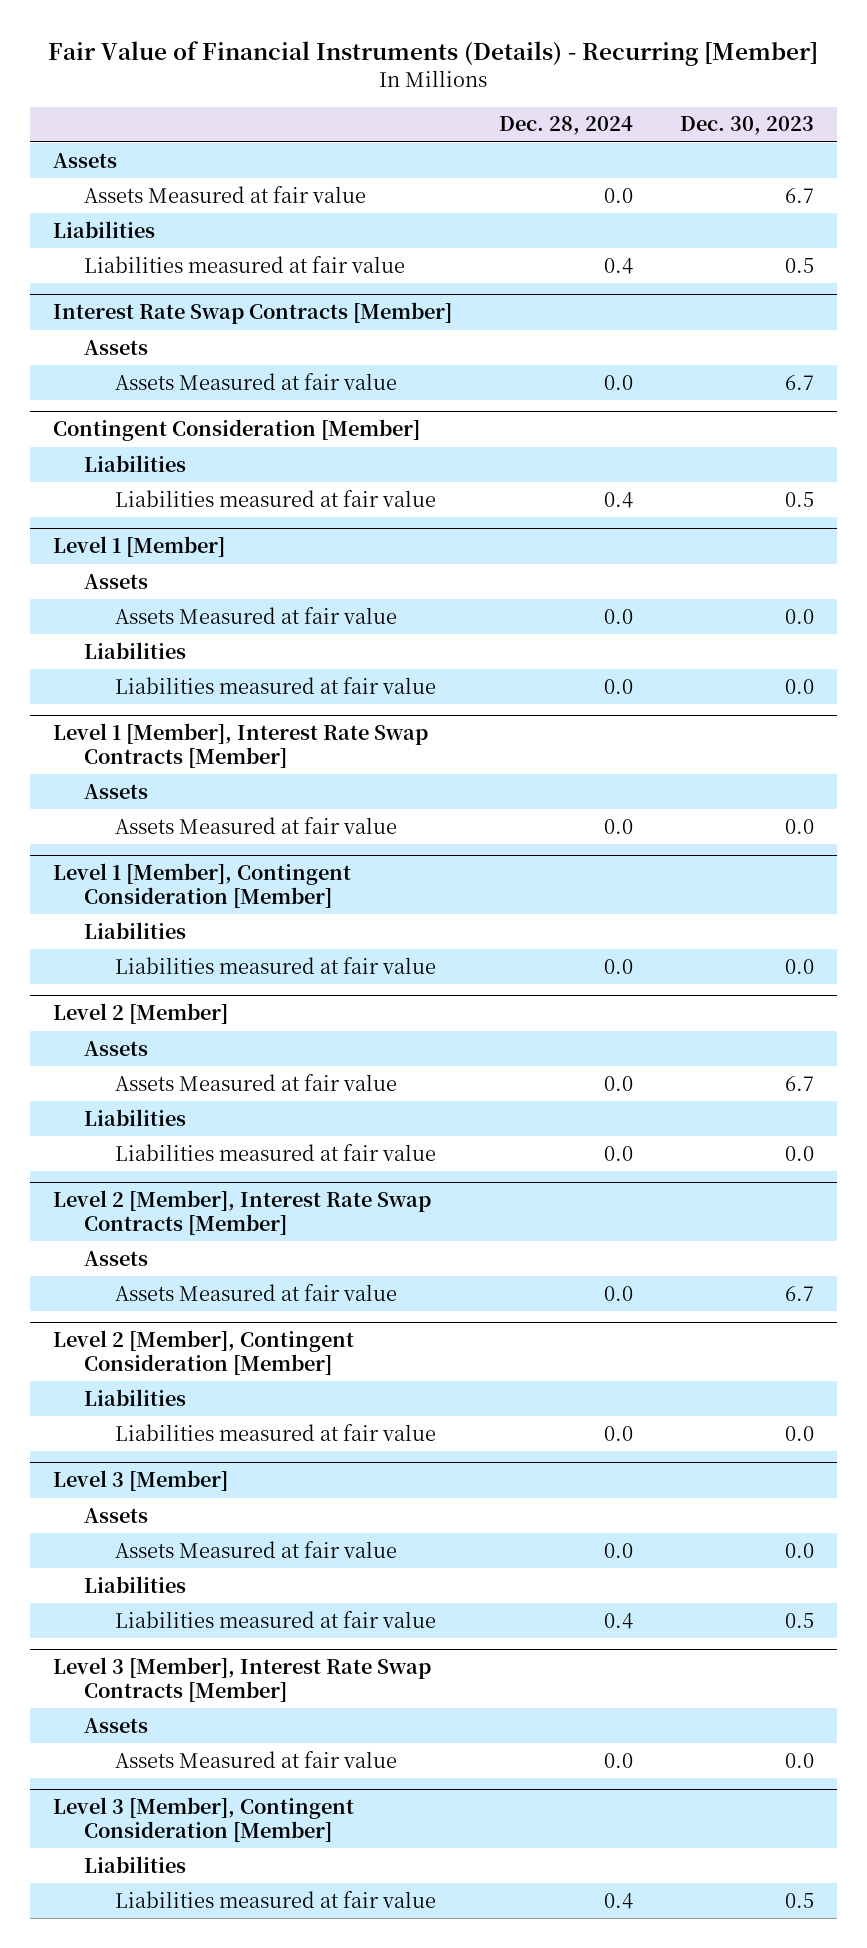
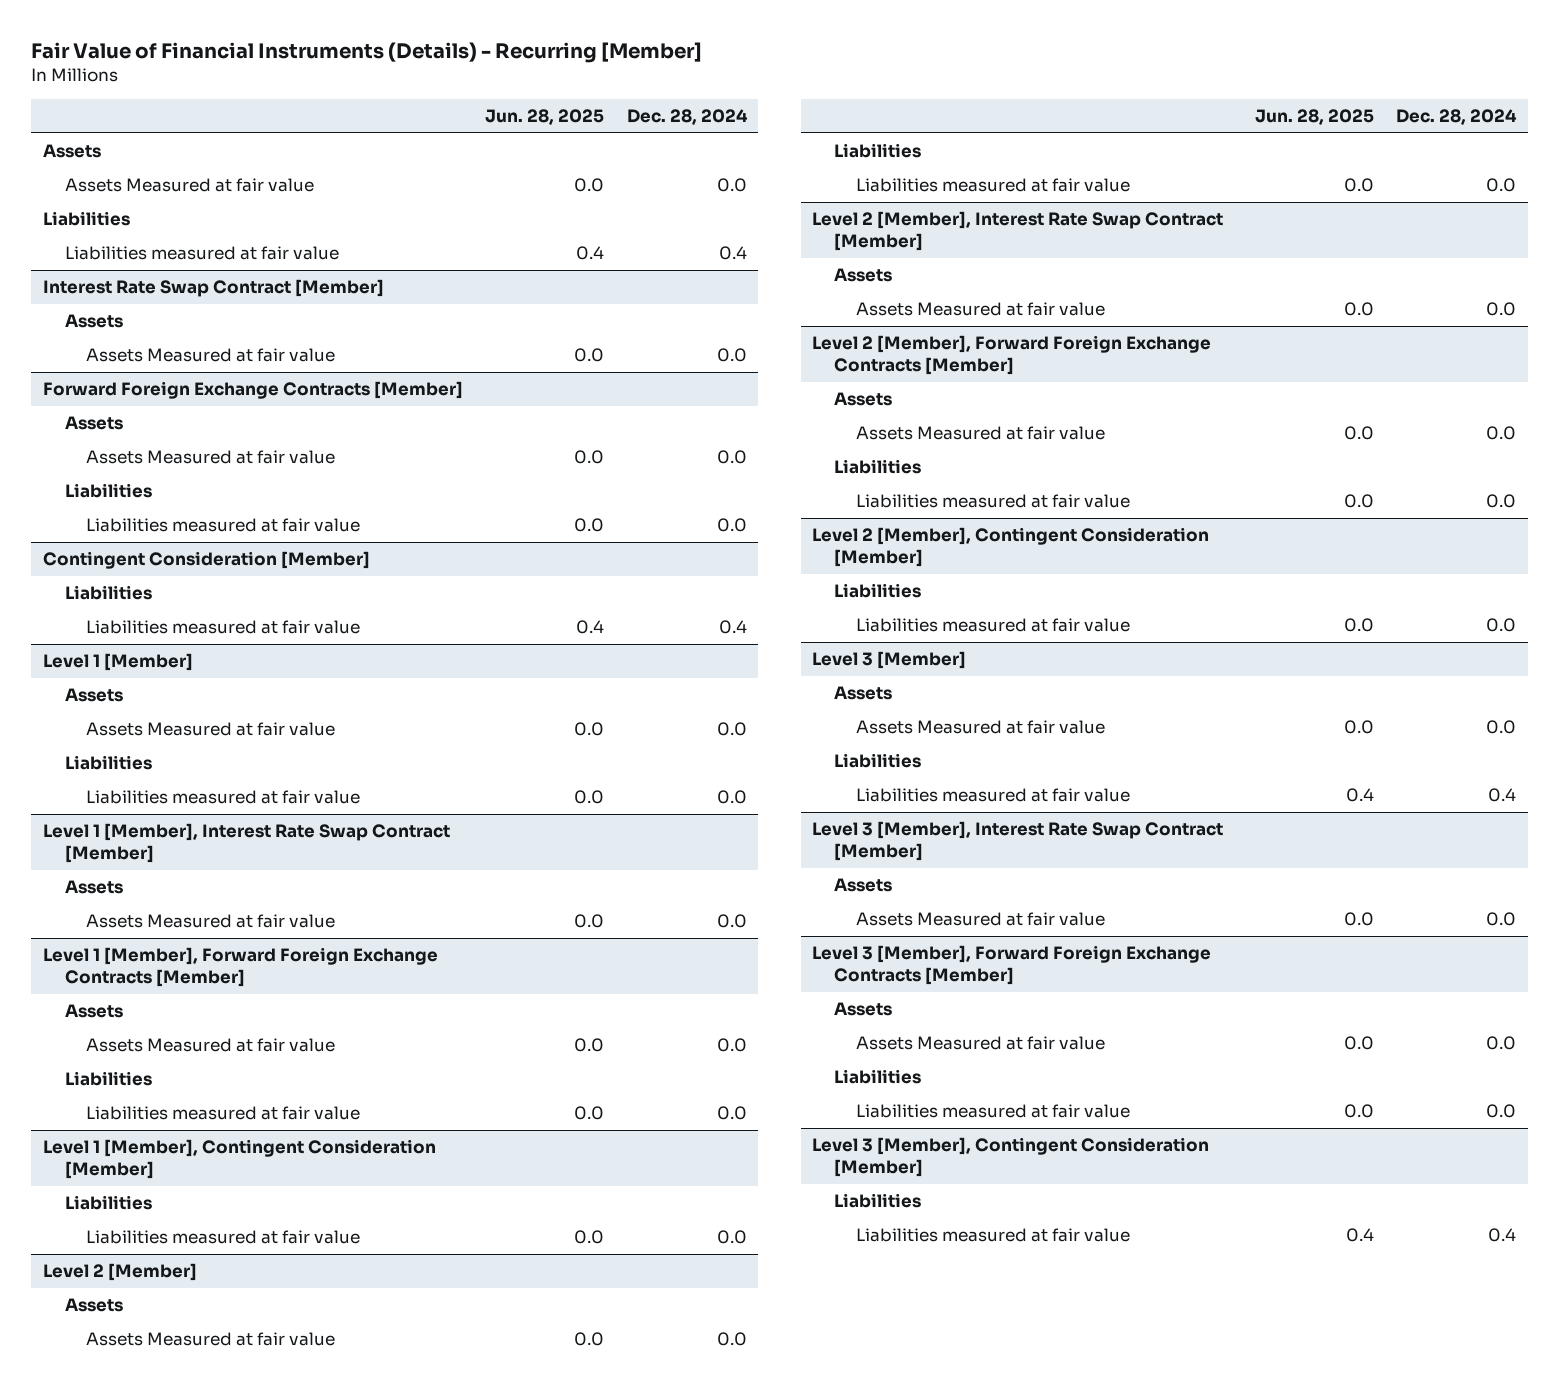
- | Dec. 28, 2024 | Dec. 30, 2023
+ | Jun. 28, 2025 | Dec. 28, 2024
- Interest Rate Swap Contracts [Member]
+ Interest Rate Swap Contract [Member]
+ Forward Foreign Exchange Contracts [Member]
+ Assets
+ Assets Measured at fair value | 0.0 | 0.0
+ Liabilities
+ Liabilities measured at fair value | 0.0 | 0.0
- Level 1 [Member], Interest Rate Swap Contracts [Member]
+ Level 1 [Member], Interest Rate Swap Contract [Member]
+ Level 1 [Member], Forward Foreign Exchange Contracts [Member]
+ Assets
+ Assets Measured at fair value | 0.0 | 0.0
+ Liabilities
+ Liabilities measured at fair value | 0.0 | 0.0
- Level 2 [Member], Interest Rate Swap Contracts [Member]
+ Level 2 [Member], Interest Rate Swap Contract [Member]
+ Level 2 [Member], Forward Foreign Exchange Contracts [Member]
+ Assets
+ Assets Measured at fair value | 0.0 | 0.0
+ Liabilities
+ Liabilities measured at fair value | 0.0 | 0.0
- Level 3 [Member], Interest Rate Swap Contracts [Member]
+ Level 3 [Member], Interest Rate Swap Contract [Member]
+ Level 3 [Member], Forward Foreign Exchange Contracts [Member]
+ Assets
+ Assets Measured at fair value | 0.0 | 0.0
+ Liabilities
+ Liabilities measured at fair value | 0.0 | 0.0

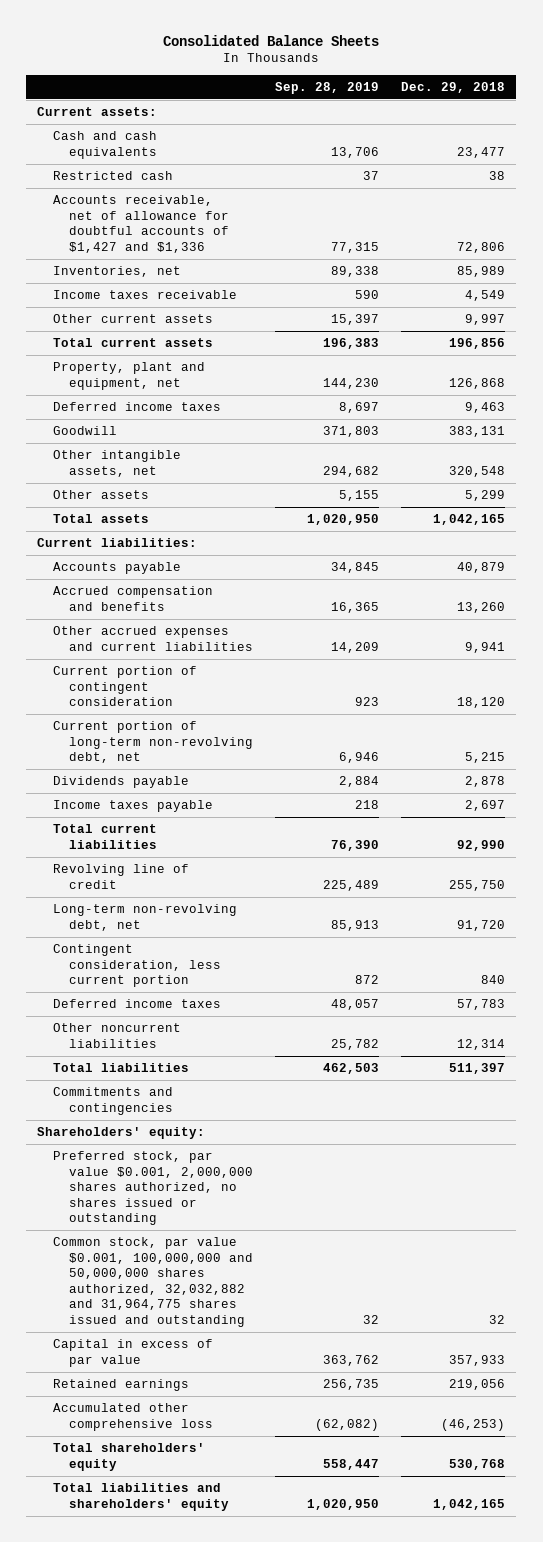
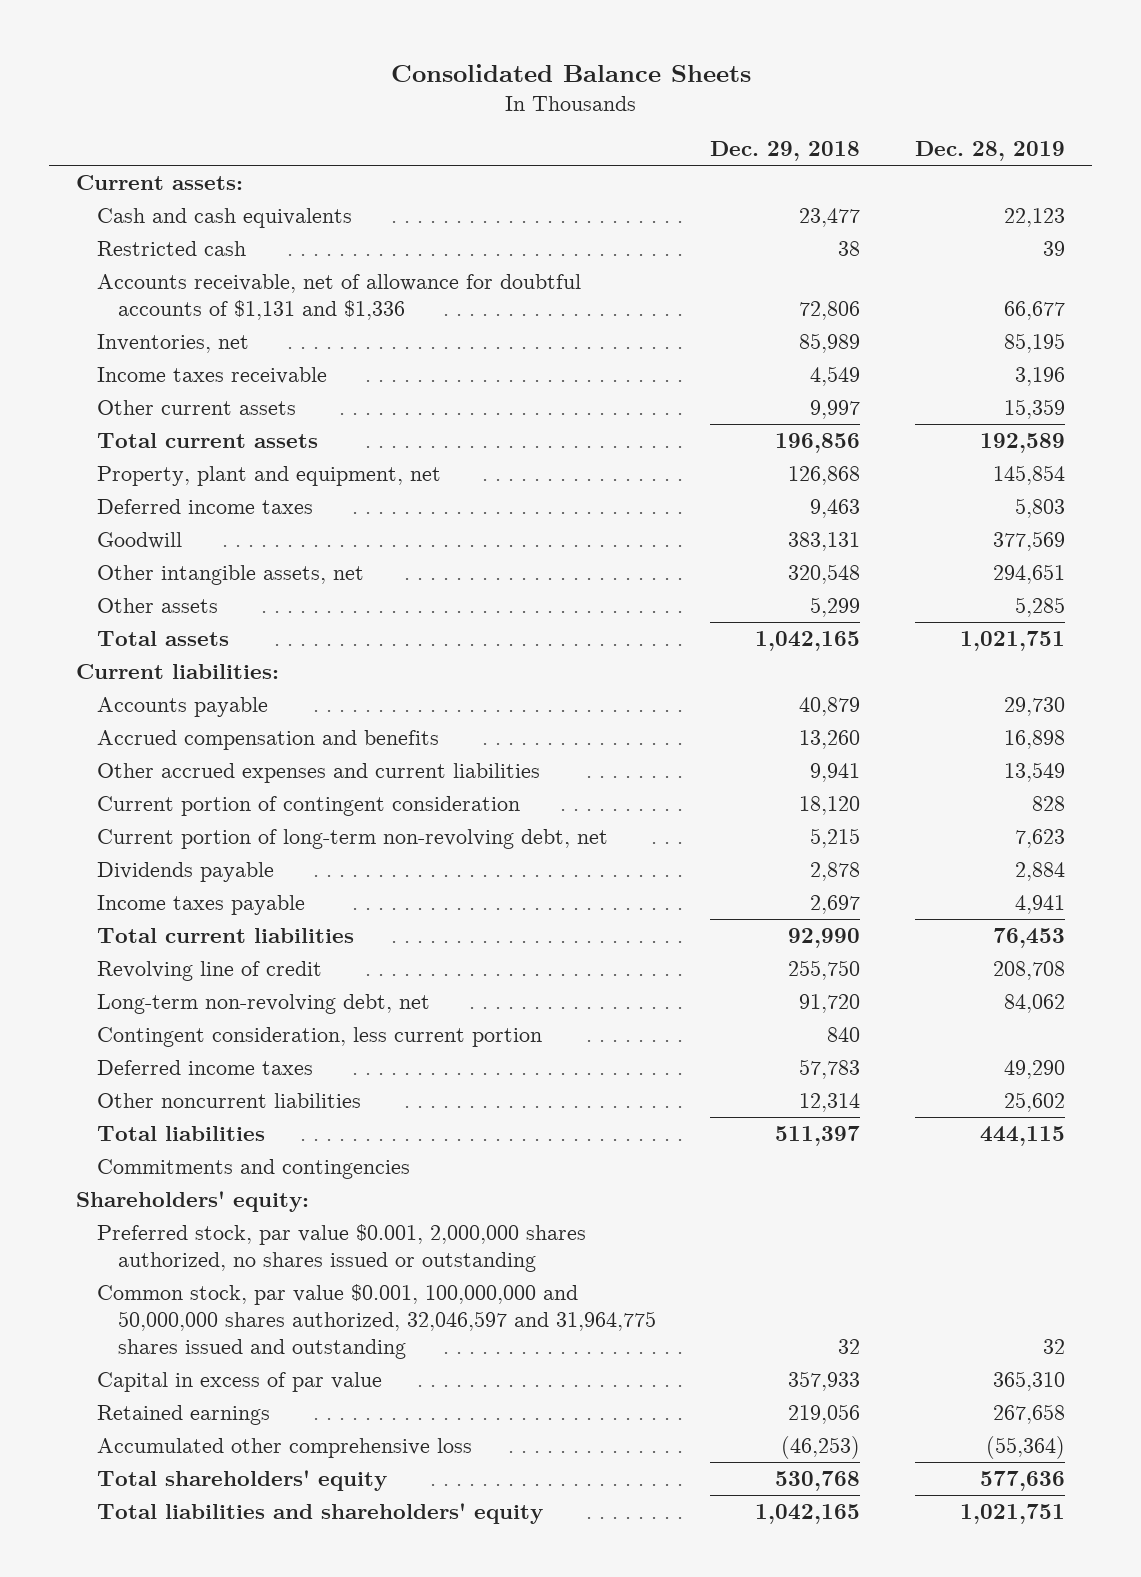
- | Sep. 28, 2019 | Dec. 29, 2018
+ | Dec. 29, 2018 | Dec. 28, 2019
- Accounts receivable, net of allowance for doubtful accounts of $1,427 and $1,336 | 77,315 | 72,806
+ Accounts receivable, net of allowance for doubtful accounts of $1,131 and $1,336 | 72,806 | 66,677
- Common stock, par value $0.001, 100,000,000 and 50,000,000 shares authorized, 32,032,882 and 31,964,775 shares issued and outstanding | 32 | 32
+ Common stock, par value $0.001, 100,000,000 and 50,000,000 shares authorized, 32,046,597 and 31,964,775 shares issued and outstanding | 32 | 32

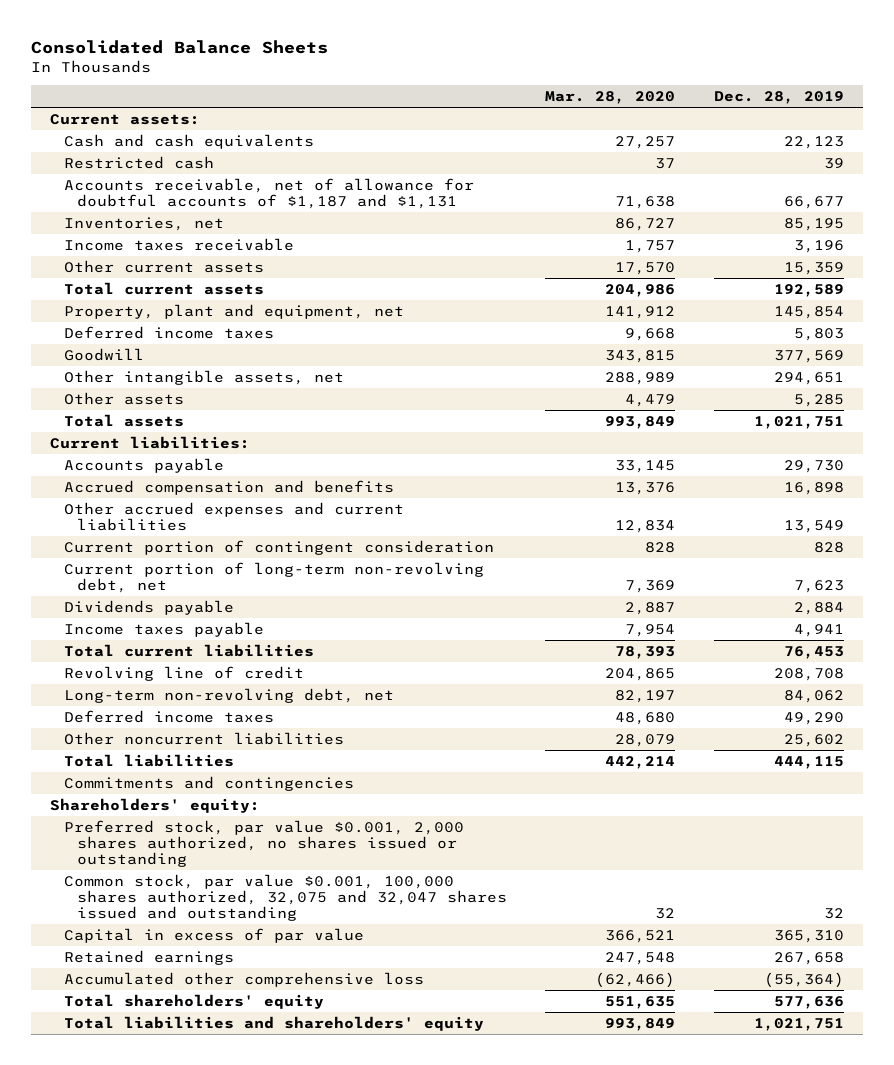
- | Dec. 29, 2018 | Dec. 28, 2019
+ | Mar. 28, 2020 | Dec. 28, 2019
- Accounts receivable, net of allowance for doubtful accounts of $1,131 and $1,336 | 72,806 | 66,677
+ Accounts receivable, net of allowance for doubtful accounts of $1,187 and $1,131 | 71,638 | 66,677
- Contingent consideration, less current portion | 840 |
- Preferred stock, par value $0.001, 2,000,000 shares authorized, no shares issued or outstanding
- Common stock, par value $0.001, 100,000,000 and 50,000,000 shares authorized, 32,046,597 and 31,964,775 shares issued and outstanding | 32 | 32
+ Preferred stock, par value $0.001, 2,000 shares authorized, no shares issued or outstanding
+ Common stock, par value $0.001, 100,000 shares authorized, 32,075 and 32,047 shares issued and outstanding | 32 | 32

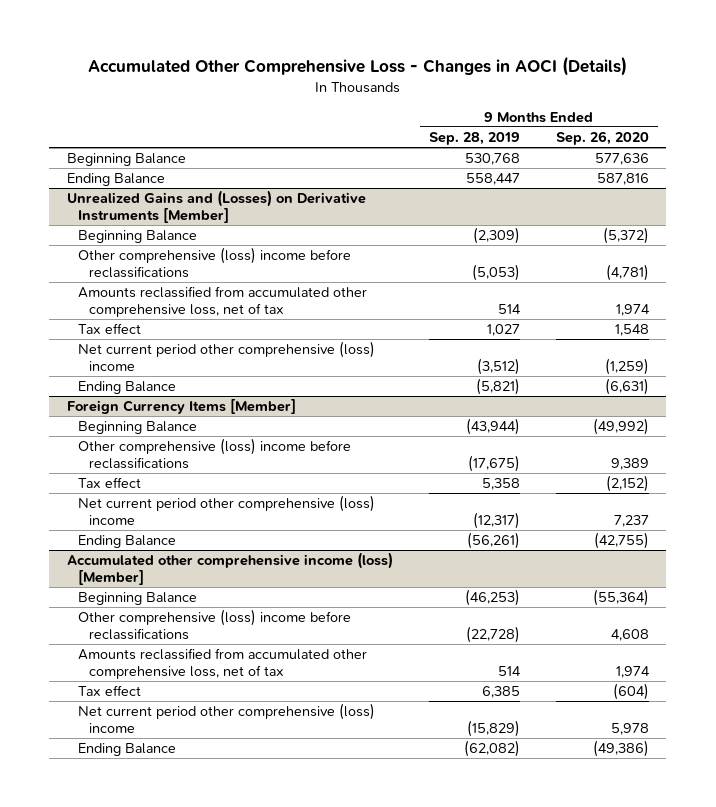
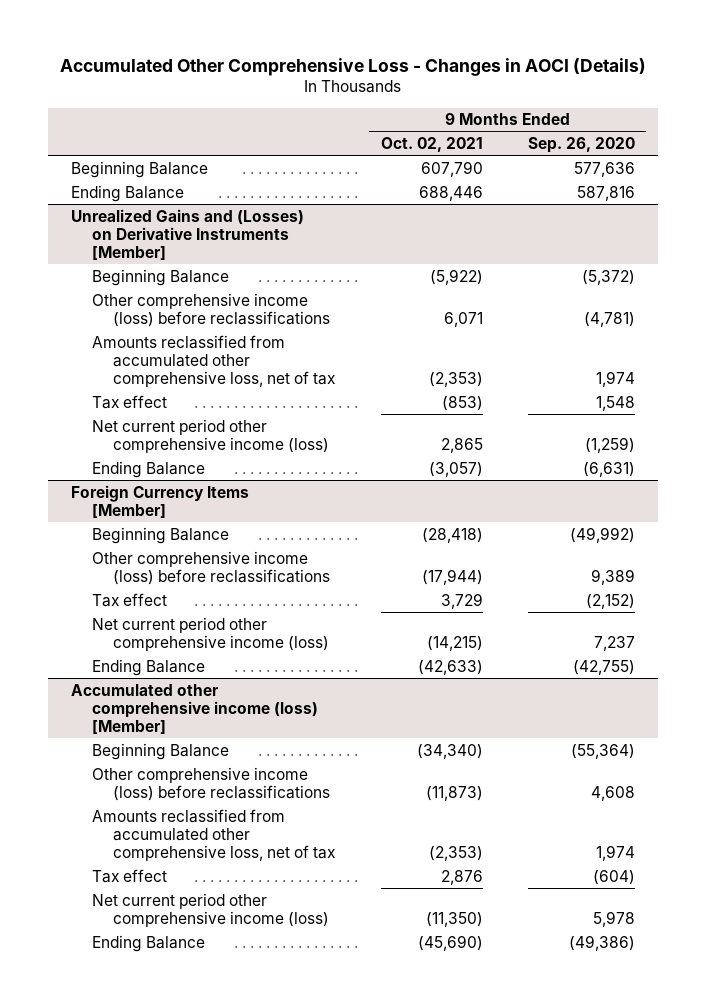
- | 9 Months Ended Sep. 28, 2019 | 9 Months Ended Sep. 26, 2020
+ | 9 Months Ended Oct. 02, 2021 | 9 Months Ended Sep. 26, 2020
@ Unrealized Gains and (Losses) on Derivative Instruments [Member]
- Other comprehensive (loss) income before reclassifications | (5,053) | (4,781)
+ Other comprehensive income (loss) before reclassifications | 6,071 | (4,781)
- Net current period other comprehensive (loss) income | (3,512) | (1,259)
+ Net current period other comprehensive income (loss) | 2,865 | (1,259)
@ Foreign Currency Items [Member]
- Other comprehensive (loss) income before reclassifications | (17,675) | 9,389
+ Other comprehensive income (loss) before reclassifications | (17,944) | 9,389
- Net current period other comprehensive (loss) income | (12,317) | 7,237
+ Net current period other comprehensive income (loss) | (14,215) | 7,237
@ Accumulated other comprehensive income (loss) [Member]
- Other comprehensive (loss) income before reclassifications | (22,728) | 4,608
+ Other comprehensive income (loss) before reclassifications | (11,873) | 4,608
- Net current period other comprehensive (loss) income | (15,829) | 5,978
+ Net current period other comprehensive income (loss) | (11,350) | 5,978

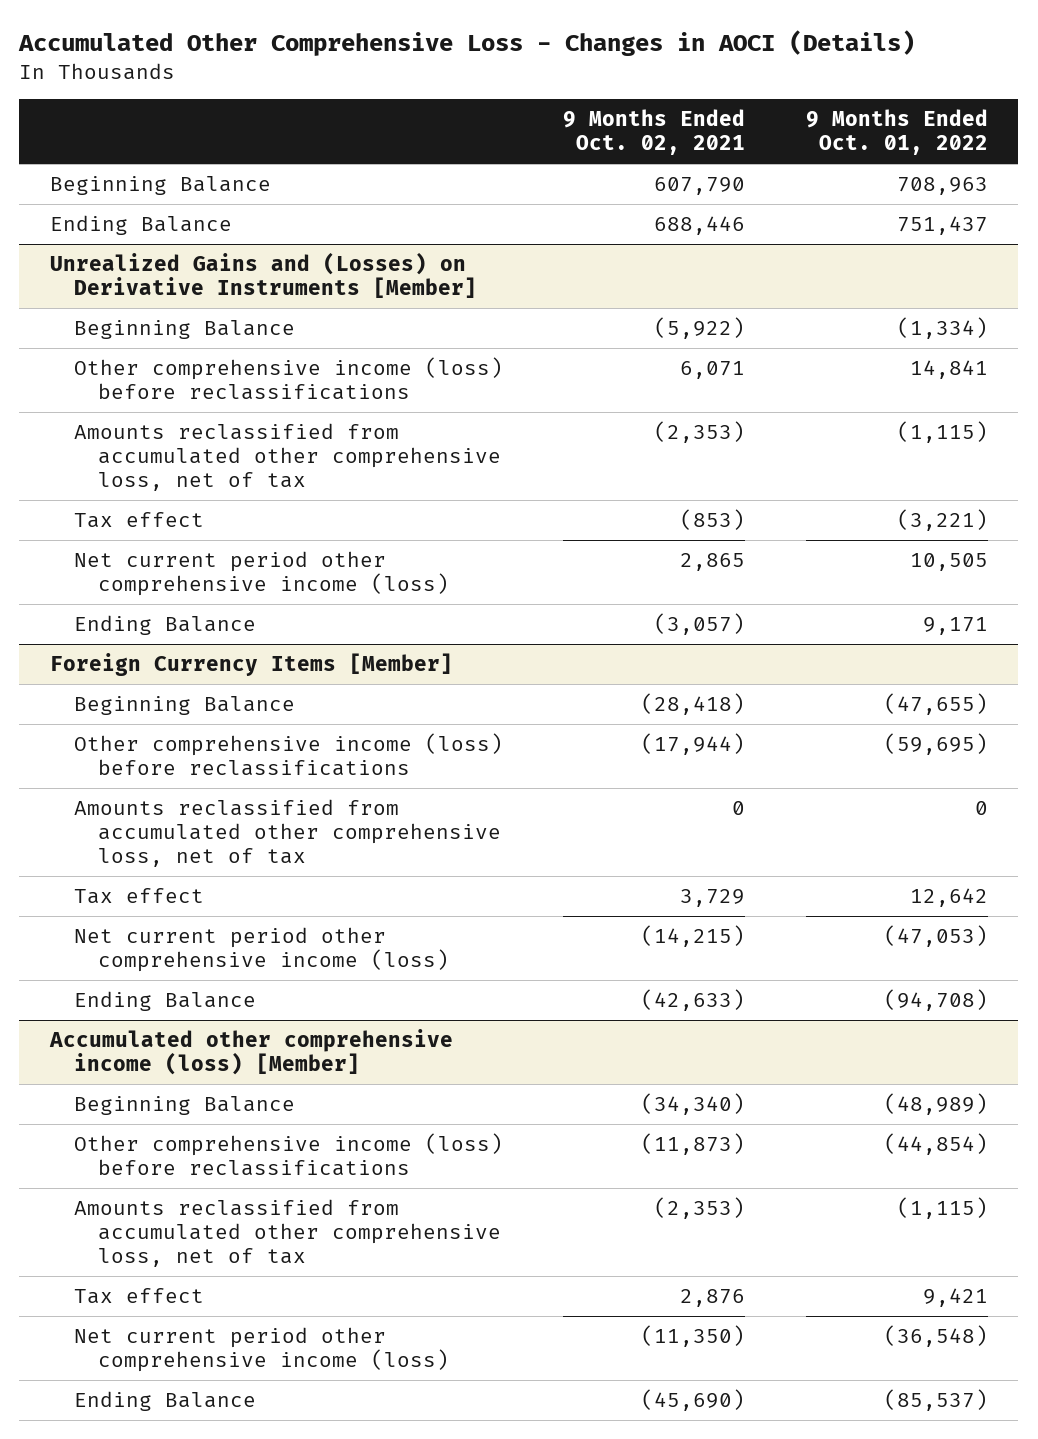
- | 9 Months Ended Oct. 02, 2021 | 9 Months Ended Sep. 26, 2020
+ | 9 Months Ended Oct. 02, 2021 | 9 Months Ended Oct. 01, 2022
@ Foreign Currency Items [Member]
+ Amounts reclassified from accumulated other comprehensive loss, net of tax | 0 | 0

